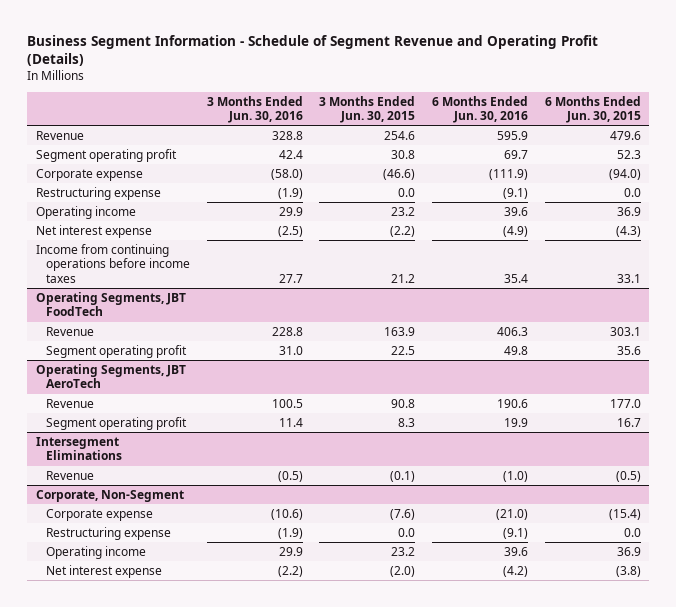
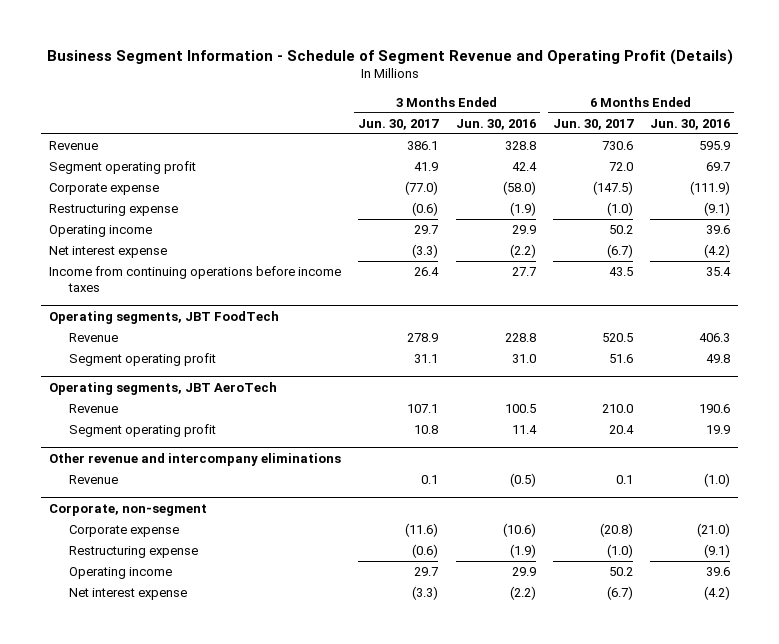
- | 3 Months Ended Jun. 30, 2016 | 3 Months Ended Jun. 30, 2015 | 6 Months Ended Jun. 30, 2016 | 6 Months Ended Jun. 30, 2015
+ | 3 Months Ended Jun. 30, 2017 | 3 Months Ended Jun. 30, 2016 | 6 Months Ended Jun. 30, 2017 | 6 Months Ended Jun. 30, 2016
- Net interest expense | (2.5) | (2.2) | (4.9) | (4.3)
+ Net interest expense | (3.3) | (2.2) | (6.7) | (4.2)
- Operating Segments, JBT FoodTech
+ Operating segments, JBT FoodTech
- Operating Segments, JBT AeroTech
+ Operating segments, JBT AeroTech
- Intersegment Eliminations
+ Other revenue and intercompany eliminations
- Corporate, Non-Segment
+ Corporate, non-segment

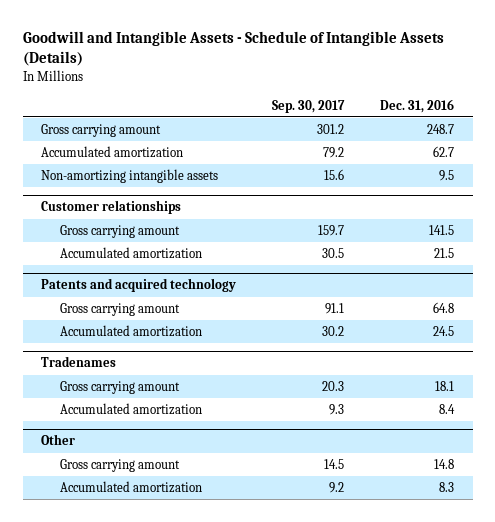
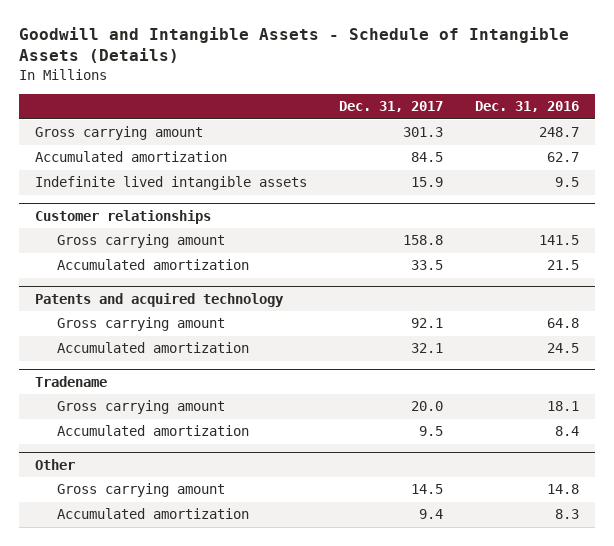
- | Sep. 30, 2017 | Dec. 31, 2016
+ | Dec. 31, 2017 | Dec. 31, 2016
- Non-amortizing intangible assets | 15.6 | 9.5
+ Indefinite lived intangible assets | 15.9 | 9.5
- Tradenames
+ Tradename

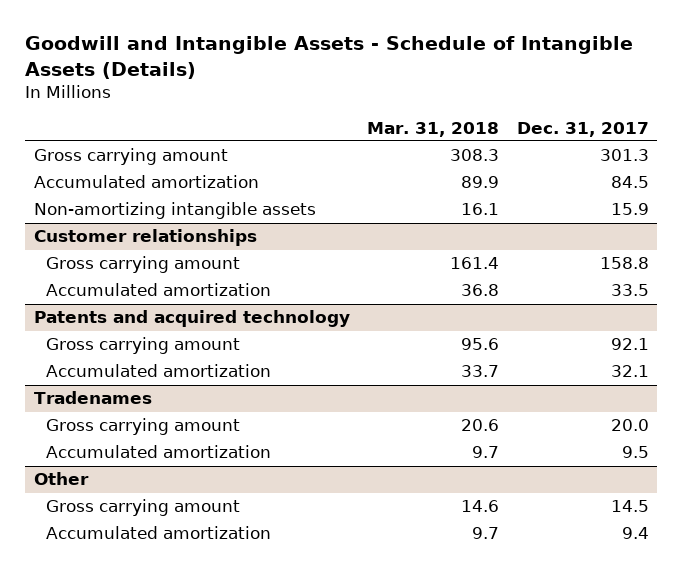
- | Dec. 31, 2017 | Dec. 31, 2016
+ | Mar. 31, 2018 | Dec. 31, 2017
- Indefinite lived intangible assets | 15.9 | 9.5
+ Non-amortizing intangible assets | 16.1 | 15.9
- Tradename
+ Tradenames

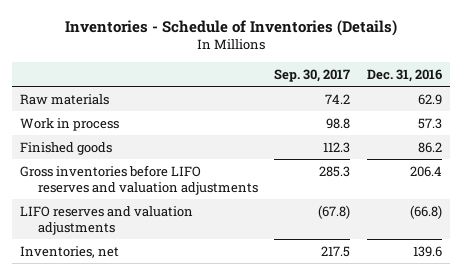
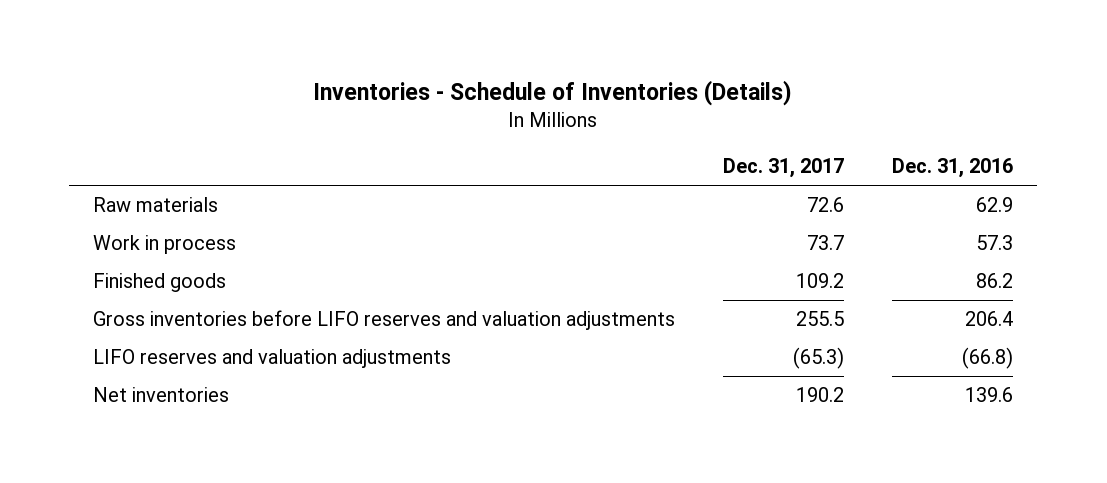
- | Sep. 30, 2017 | Dec. 31, 2016
+ | Dec. 31, 2017 | Dec. 31, 2016
- Inventories, net | 217.5 | 139.6
+ Net inventories | 190.2 | 139.6

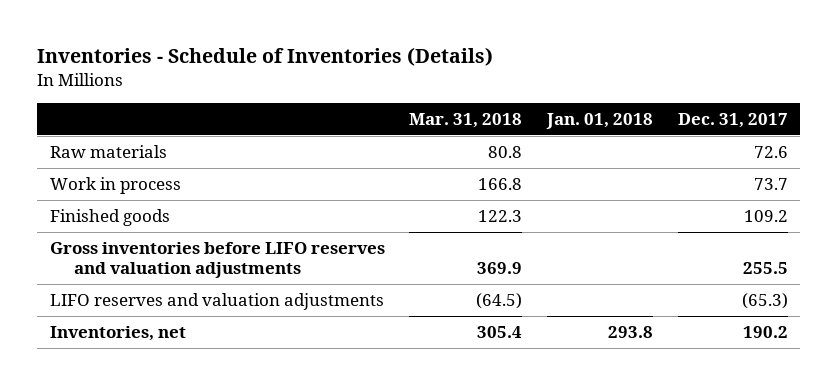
- | Dec. 31, 2017 | Dec. 31, 2016
+ | Mar. 31, 2018 | Jan. 01, 2018 | Dec. 31, 2017
- Net inventories | 190.2 | 139.6
+ Inventories, net | 305.4 | 293.8 | 190.2

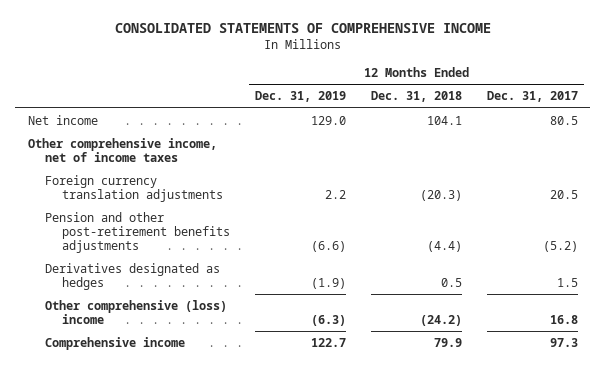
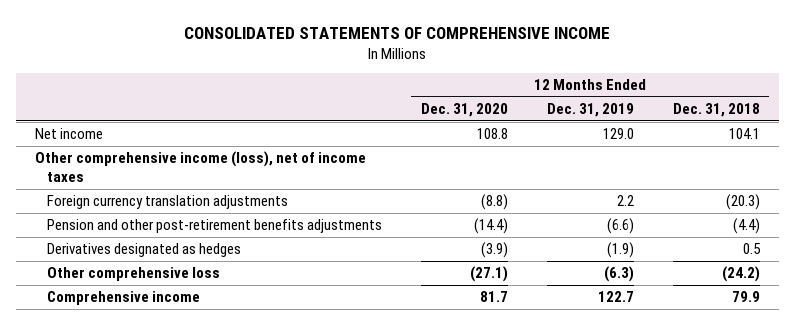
- | 12 Months Ended Dec. 31, 2019 | 12 Months Ended Dec. 31, 2018 | 12 Months Ended Dec. 31, 2017
+ | 12 Months Ended Dec. 31, 2020 | 12 Months Ended Dec. 31, 2019 | 12 Months Ended Dec. 31, 2018
- Other comprehensive income, net of income taxes
+ Other comprehensive income (loss), net of income taxes
- Other comprehensive (loss) income | (6.3) | (24.2) | 16.8
+ Other comprehensive loss | (27.1) | (6.3) | (24.2)

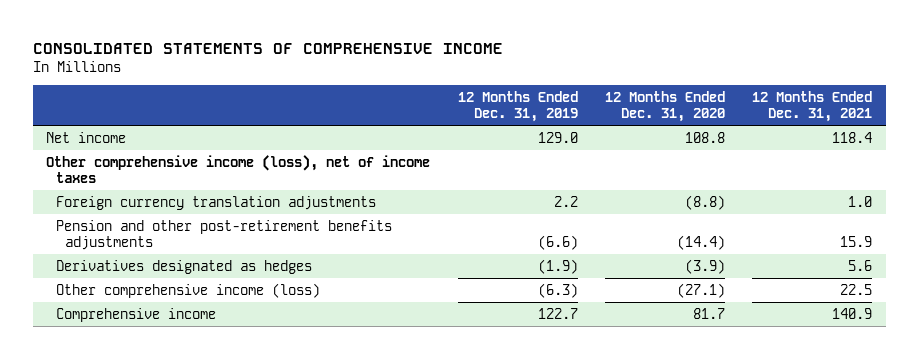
- | 12 Months Ended Dec. 31, 2020 | 12 Months Ended Dec. 31, 2019 | 12 Months Ended Dec. 31, 2018
+ | 12 Months Ended Dec. 31, 2019 | 12 Months Ended Dec. 31, 2020 | 12 Months Ended Dec. 31, 2021
- Other comprehensive loss | (27.1) | (6.3) | (24.2)
+ Other comprehensive income (loss) | (6.3) | (27.1) | 22.5

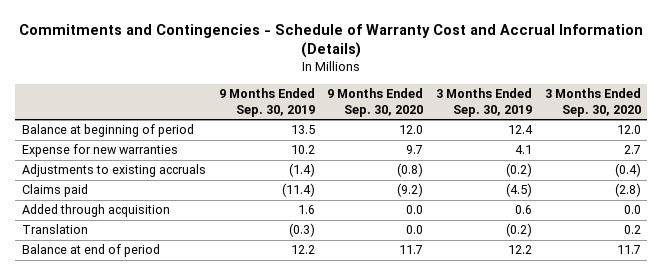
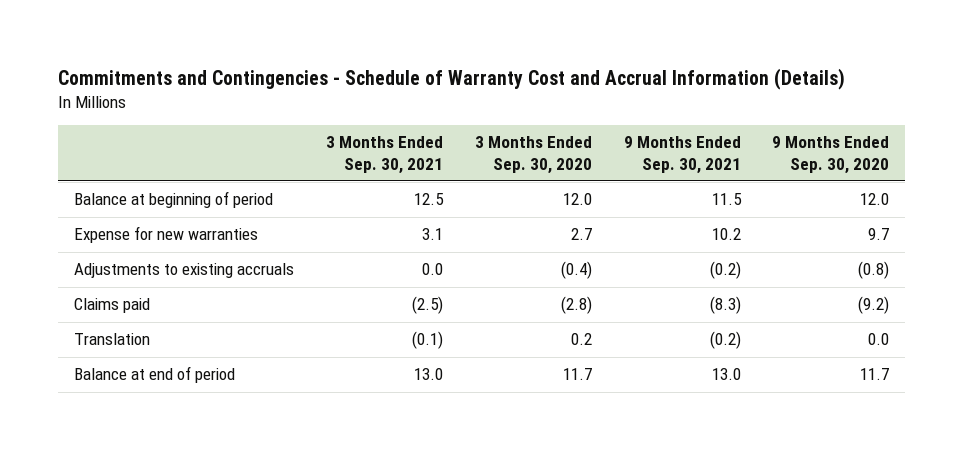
- | 9 Months Ended Sep. 30, 2019 | 9 Months Ended Sep. 30, 2020 | 3 Months Ended Sep. 30, 2019 | 3 Months Ended Sep. 30, 2020
+ | 3 Months Ended Sep. 30, 2021 | 3 Months Ended Sep. 30, 2020 | 9 Months Ended Sep. 30, 2021 | 9 Months Ended Sep. 30, 2020
- Added through acquisition | 1.6 | 0.0 | 0.6 | 0.0

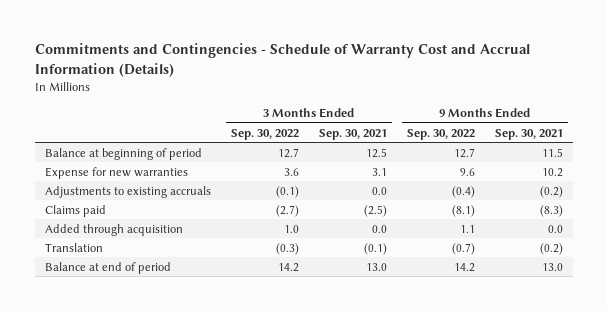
- | 3 Months Ended Sep. 30, 2021 | 3 Months Ended Sep. 30, 2020 | 9 Months Ended Sep. 30, 2021 | 9 Months Ended Sep. 30, 2020
+ | 3 Months Ended Sep. 30, 2022 | 3 Months Ended Sep. 30, 2021 | 9 Months Ended Sep. 30, 2022 | 9 Months Ended Sep. 30, 2021
+ Added through acquisition | 1.0 | 0.0 | 1.1 | 0.0

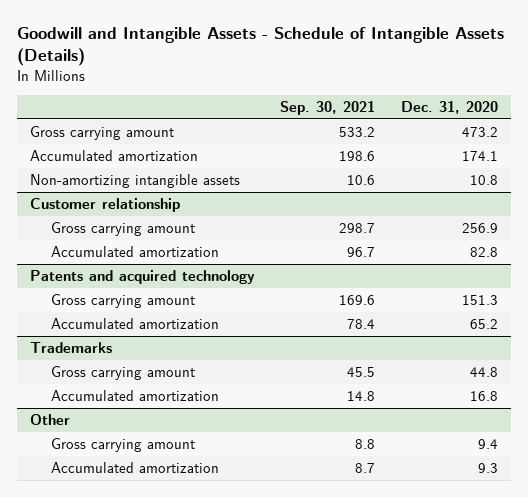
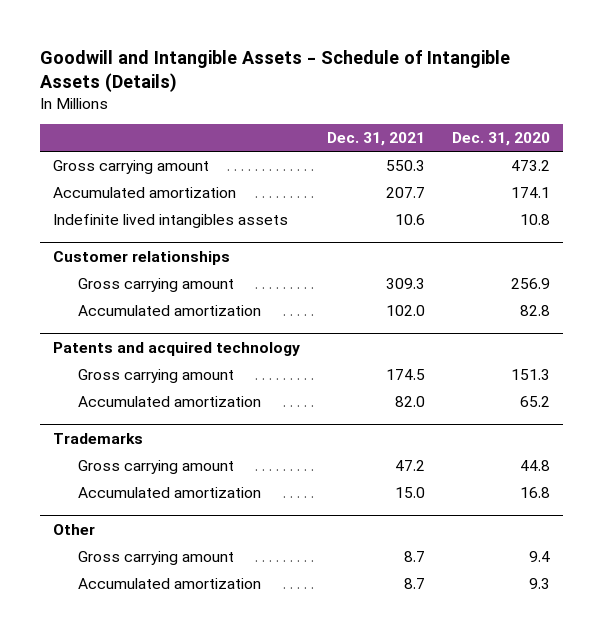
- | Sep. 30, 2021 | Dec. 31, 2020
+ | Dec. 31, 2021 | Dec. 31, 2020
- Non-amortizing intangible assets | 10.6 | 10.8
- Customer relationship
+ Indefinite lived intangibles assets | 10.6 | 10.8
+ Customer relationships

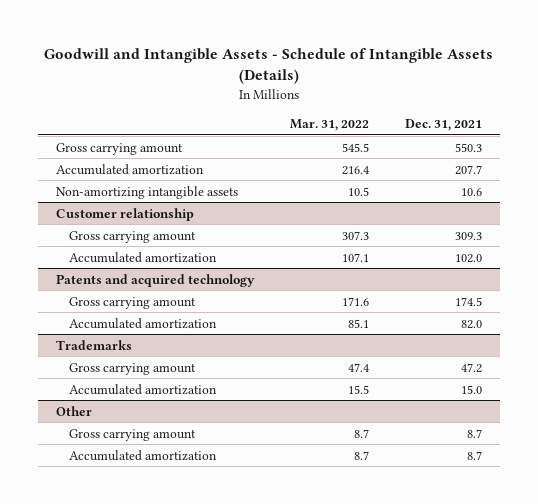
- | Dec. 31, 2021 | Dec. 31, 2020
+ | Mar. 31, 2022 | Dec. 31, 2021
- Indefinite lived intangibles assets | 10.6 | 10.8
- Customer relationships
+ Non-amortizing intangible assets | 10.5 | 10.6
+ Customer relationship

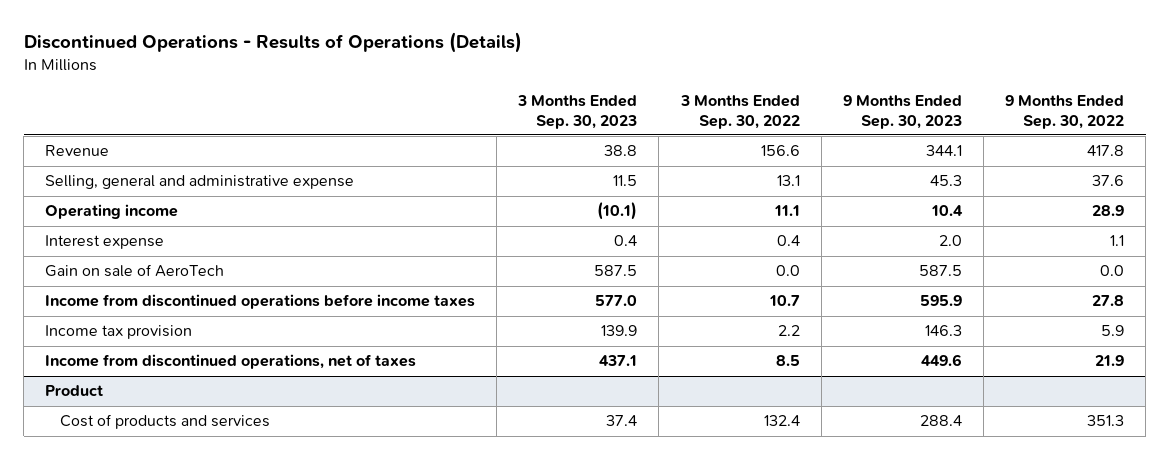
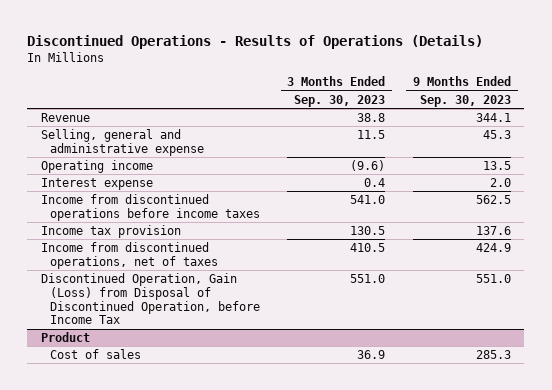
- | 3 Months Ended Sep. 30, 2023 | 3 Months Ended Sep. 30, 2022 | 9 Months Ended Sep. 30, 2023 | 9 Months Ended Sep. 30, 2022
+ | 3 Months Ended Sep. 30, 2023 | 9 Months Ended Sep. 30, 2023
- Operating income | (10.1) | 11.1 | 10.4 | 28.9
+ Operating income | (9.6) | 13.5
- Gain on sale of AeroTech | 587.5 | 0.0 | 587.5 | 0.0
- Income from discontinued operations before income taxes | 577.0 | 10.7 | 595.9 | 27.8
- Income tax provision | 139.9 | 2.2 | 146.3 | 5.9
- Income from discontinued operations, net of taxes | 437.1 | 8.5 | 449.6 | 21.9
+ Income from discontinued operations before income taxes | 541.0 | 562.5
+ Income tax provision | 130.5 | 137.6
+ Income from discontinued operations, net of taxes | 410.5 | 424.9
+ Discontinued Operation, Gain (Loss) from Disposal of Discontinued Operation, before Income Tax | 551.0 | 551.0
@ Product
- Cost of products and services | 37.4 | 132.4 | 288.4 | 351.3
+ Cost of sales | 36.9 | 285.3

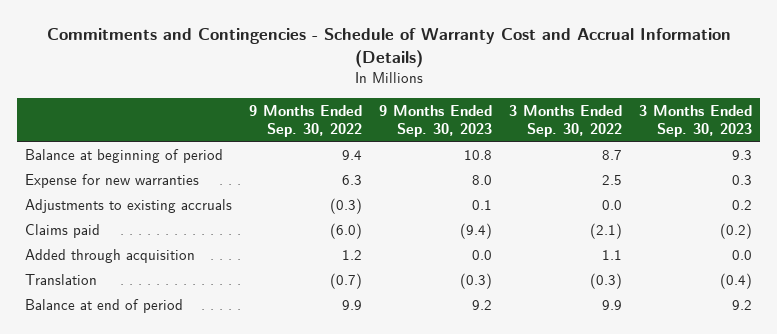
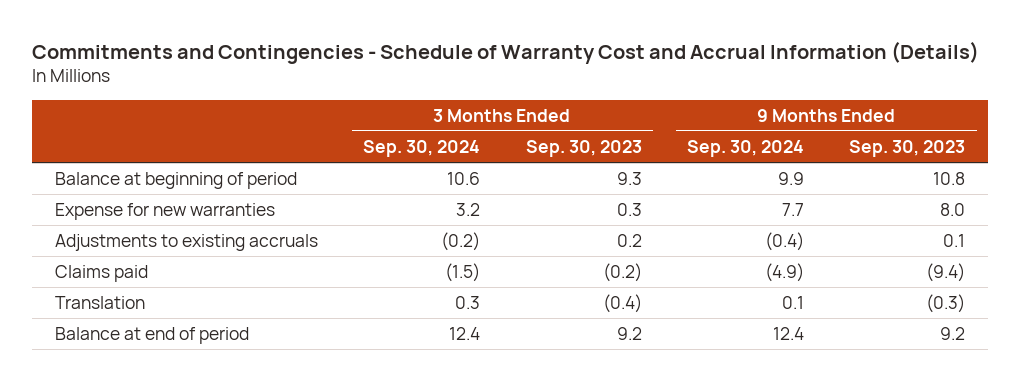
- | 9 Months Ended Sep. 30, 2022 | 9 Months Ended Sep. 30, 2023 | 3 Months Ended Sep. 30, 2022 | 3 Months Ended Sep. 30, 2023
+ | 3 Months Ended Sep. 30, 2024 | 3 Months Ended Sep. 30, 2023 | 9 Months Ended Sep. 30, 2024 | 9 Months Ended Sep. 30, 2023
- Added through acquisition | 1.2 | 0.0 | 1.1 | 0.0

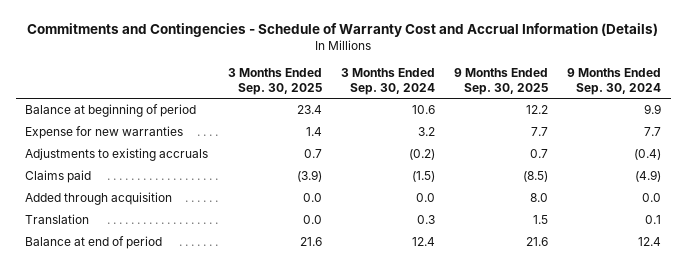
- | 3 Months Ended Sep. 30, 2024 | 3 Months Ended Sep. 30, 2023 | 9 Months Ended Sep. 30, 2024 | 9 Months Ended Sep. 30, 2023
+ | 3 Months Ended Sep. 30, 2025 | 3 Months Ended Sep. 30, 2024 | 9 Months Ended Sep. 30, 2025 | 9 Months Ended Sep. 30, 2024
+ Added through acquisition | 0.0 | 0.0 | 8.0 | 0.0

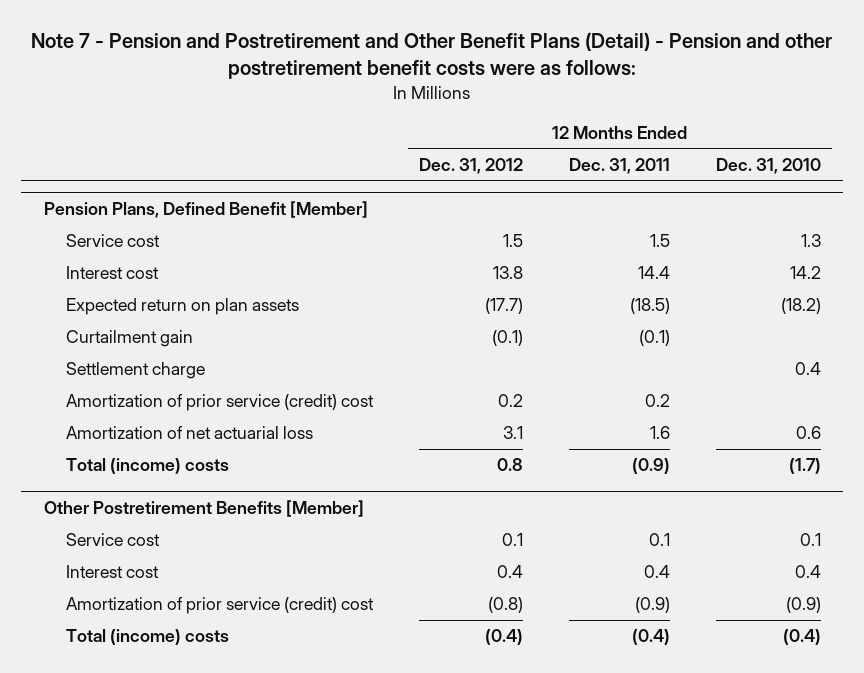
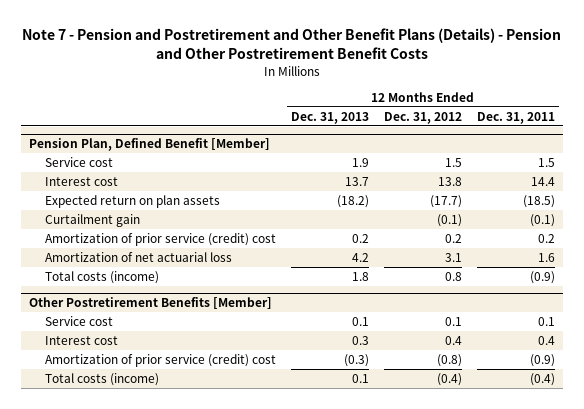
- Note 7 - Pension and Postretirement and Other Benefit Plans (Detail) - Pension and other postretirement benefit costs were as follows:
+ Note 7 - Pension and Postretirement and Other Benefit Plans (Details) - Pension and Other Postretirement Benefit Costs
- | 12 Months Ended Dec. 31, 2012 | 12 Months Ended Dec. 31, 2011 | 12 Months Ended Dec. 31, 2010
+ | 12 Months Ended Dec. 31, 2013 | 12 Months Ended Dec. 31, 2012 | 12 Months Ended Dec. 31, 2011
- Pension Plans, Defined Benefit [Member]
+ Pension Plan, Defined Benefit [Member]
- Settlement charge | | | 0.4
- Total (income) costs | 0.8 | (0.9) | (1.7)
+ Total costs (income) | 1.8 | 0.8 | (0.9)
@ Other Postretirement Benefits [Member]
- Total (income) costs | (0.4) | (0.4) | (0.4)
+ Total costs (income) | 0.1 | (0.4) | (0.4)

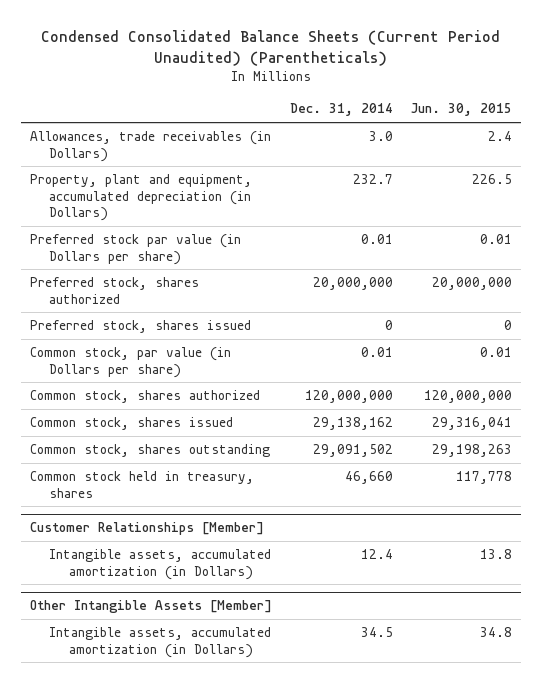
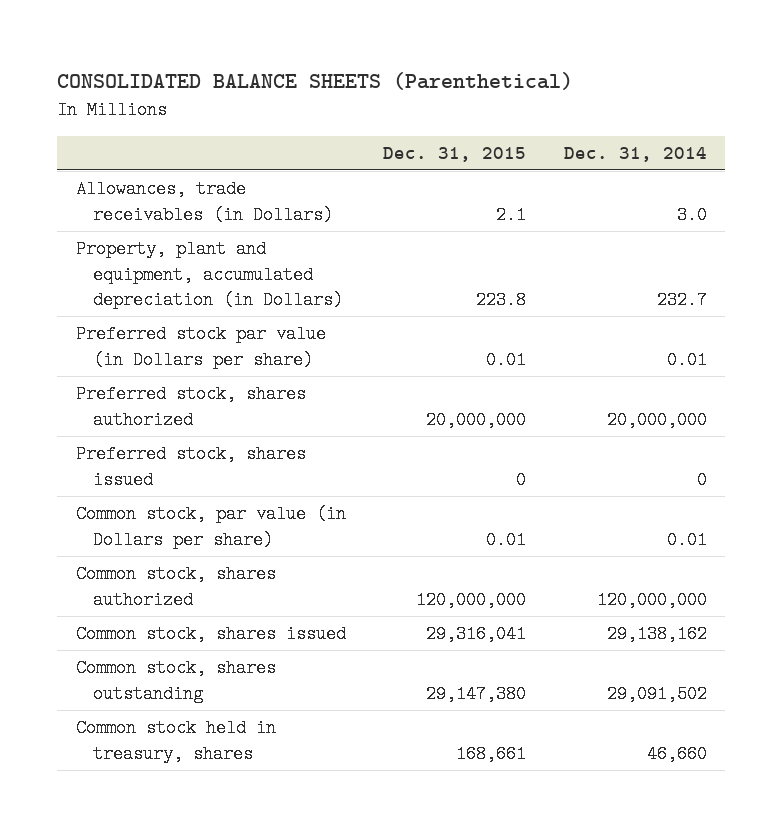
- Condensed Consolidated Balance Sheets (Current Period Unaudited) (Parentheticals)
+ CONSOLIDATED BALANCE SHEETS (Parenthetical)
- | Dec. 31, 2014 | Jun. 30, 2015
+ | Dec. 31, 2015 | Dec. 31, 2014
- Customer Relationships [Member]
- Intangible assets, accumulated amortization (in Dollars) | 12.4 | 13.8
- Other Intangible Assets [Member]
- Intangible assets, accumulated amortization (in Dollars) | 34.5 | 34.8

